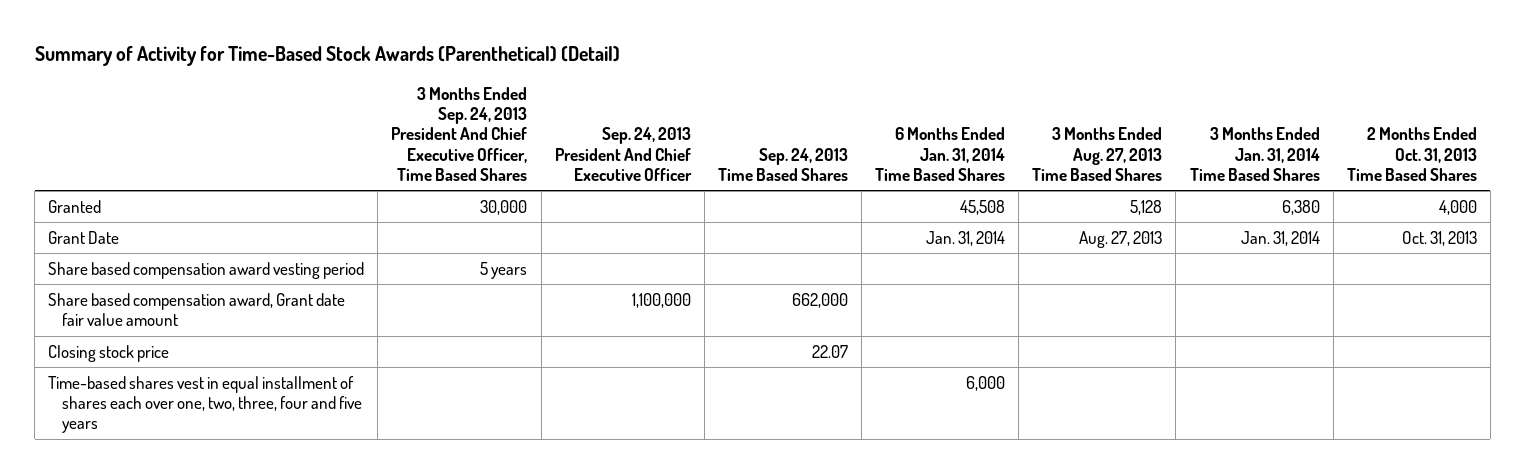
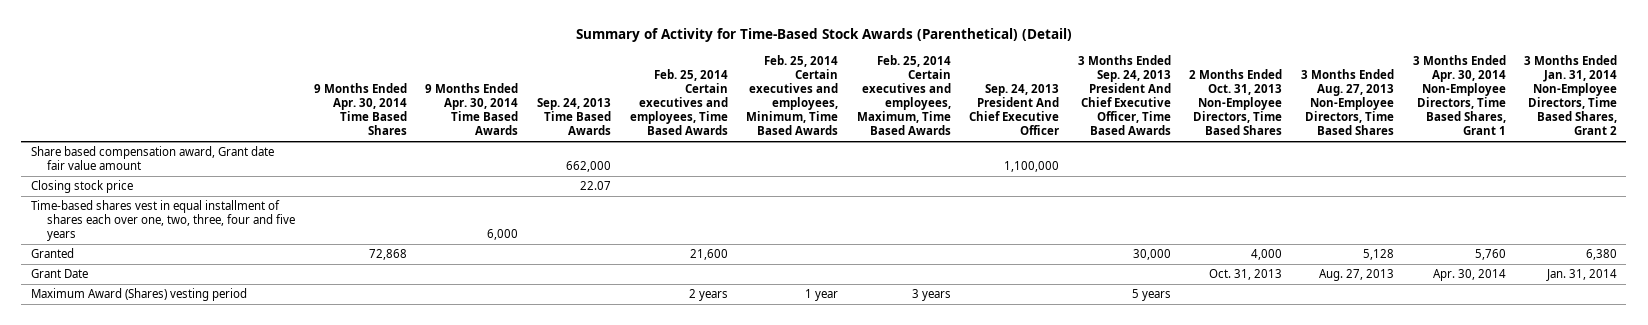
- | 3 Months Ended Sep. 24, 2013 President And Chief Executive Officer, Time Based Shares | Sep. 24, 2013 President And Chief Executive Officer | Sep. 24, 2013 Time Based Shares | 6 Months Ended Jan. 31, 2014 Time Based Shares | 3 Months Ended Aug. 27, 2013 Time Based Shares | 3 Months Ended Jan. 31, 2014 Time Based Shares | 2 Months Ended Oct. 31, 2013 Time Based Shares
+ | 9 Months Ended Apr. 30, 2014 Time Based Shares | 9 Months Ended Apr. 30, 2014 Time Based Awards | Sep. 24, 2013 Time Based Awards | Feb. 25, 2014 Certain executives and employees, Time Based Awards | Feb. 25, 2014 Certain executives and employees, Minimum, Time Based Awards | Feb. 25, 2014 Certain executives and employees, Maximum, Time Based Awards | Sep. 24, 2013 President And Chief Executive Officer | 3 Months Ended Sep. 24, 2013 President And Chief Executive Officer, Time Based Awards | 2 Months Ended Oct. 31, 2013 Non-Employee Directors, Time Based Shares | 3 Months Ended Aug. 27, 2013 Non-Employee Directors, Time Based Shares | 3 Months Ended Apr. 30, 2014 Non-Employee Directors, Time Based Shares, Grant 1 | 3 Months Ended Jan. 31, 2014 Non-Employee Directors, Time Based Shares, Grant 2
- Share based compensation award vesting period | 5 years | | | | | |
moved down: Granted | 72,868 | | | 21,600 | | | | 30,000 | 4,000 | 5,128 | 5,760 | 6,380
moved down: Grant Date | | | | | | | | | Oct. 31, 2013 | Aug. 27, 2013 | Apr. 30, 2014 | Jan. 31, 2014
+ Maximum Award (Shares) vesting period | | | | 2 years | 1 year | 3 years | | 5 years | | | |

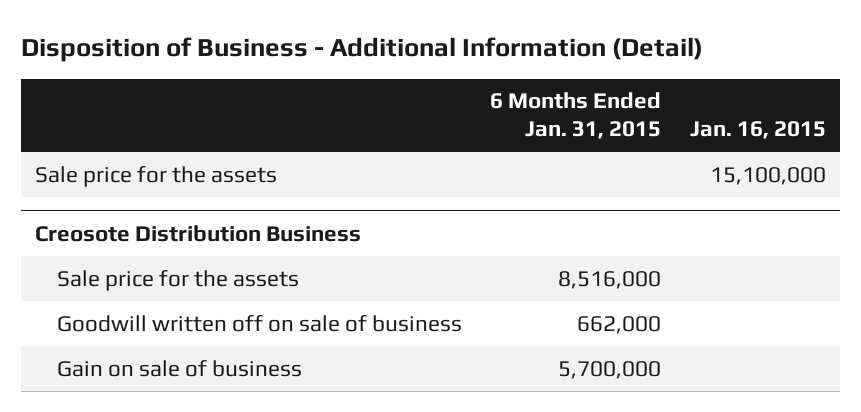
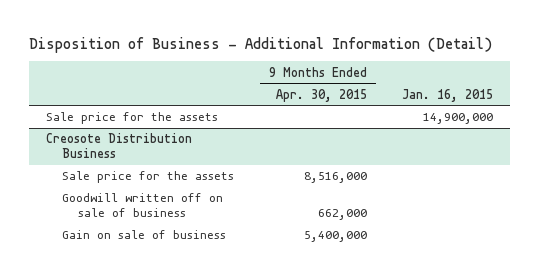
- | 6 Months Ended Jan. 31, 2015 | Jan. 16, 2015
+ | 9 Months Ended Apr. 30, 2015 | Jan. 16, 2015
- Sale price for the assets | | 15,100,000
+ Sale price for the assets | | 14,900,000

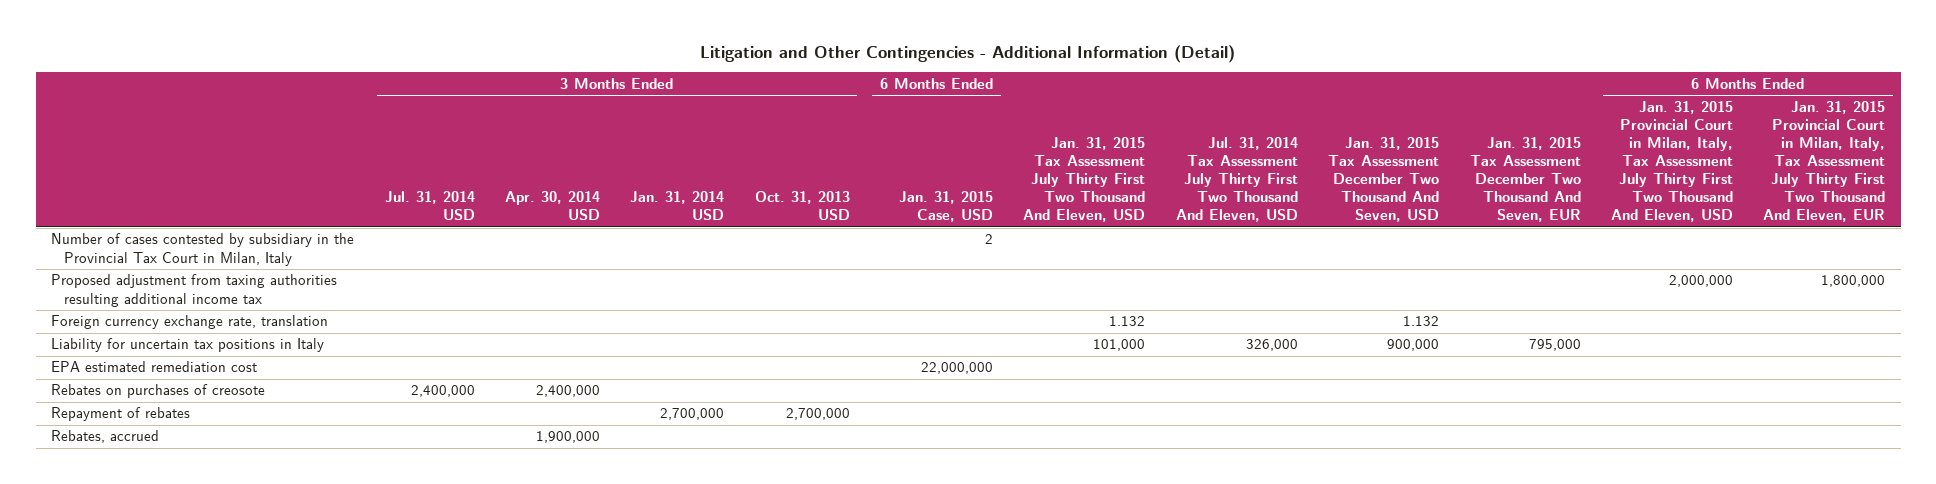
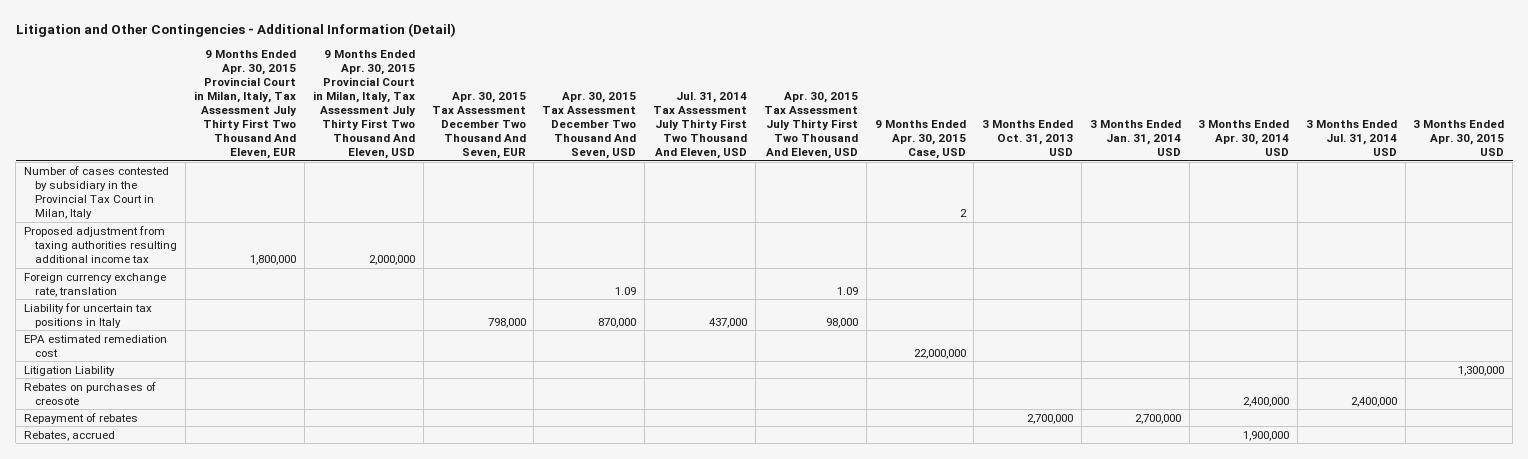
- | 3 Months Ended Jul. 31, 2014 USD | 3 Months Ended Apr. 30, 2014 USD | 3 Months Ended Jan. 31, 2014 USD | 3 Months Ended Oct. 31, 2013 USD | 6 Months Ended Jan. 31, 2015 Case, USD | Jan. 31, 2015 Tax Assessment July Thirty First Two Thousand And Eleven, USD | Jul. 31, 2014 Tax Assessment July Thirty First Two Thousand And Eleven, USD | Jan. 31, 2015 Tax Assessment December Two Thousand And Seven, USD | Jan. 31, 2015 Tax Assessment December Two Thousand And Seven, EUR | 6 Months Ended Jan. 31, 2015 Provincial Court in Milan, Italy, Tax Assessment July Thirty First Two Thousand And Eleven, USD | 6 Months Ended Jan. 31, 2015 Provincial Court in Milan, Italy, Tax Assessment July Thirty First Two Thousand And Eleven, EUR
+ | 9 Months Ended Apr. 30, 2015 Provincial Court in Milan, Italy, Tax Assessment July Thirty First Two Thousand And Eleven, EUR | 9 Months Ended Apr. 30, 2015 Provincial Court in Milan, Italy, Tax Assessment July Thirty First Two Thousand And Eleven, USD | Apr. 30, 2015 Tax Assessment December Two Thousand And Seven, EUR | Apr. 30, 2015 Tax Assessment December Two Thousand And Seven, USD | Jul. 31, 2014 Tax Assessment July Thirty First Two Thousand And Eleven, USD | Apr. 30, 2015 Tax Assessment July Thirty First Two Thousand And Eleven, USD | 9 Months Ended Apr. 30, 2015 Case, USD | 3 Months Ended Oct. 31, 2013 USD | 3 Months Ended Jan. 31, 2014 USD | 3 Months Ended Apr. 30, 2014 USD | 3 Months Ended Jul. 31, 2014 USD | 3 Months Ended Apr. 30, 2015 USD
- Liability for uncertain tax positions in Italy | | | | | | 101,000 | 326,000 | 900,000 | 795,000 | |
+ Liability for uncertain tax positions in Italy | | | 798,000 | 870,000 | 437,000 | 98,000 | | | | | |
+ Litigation Liability | | | | | | | | | | | | 1,300,000

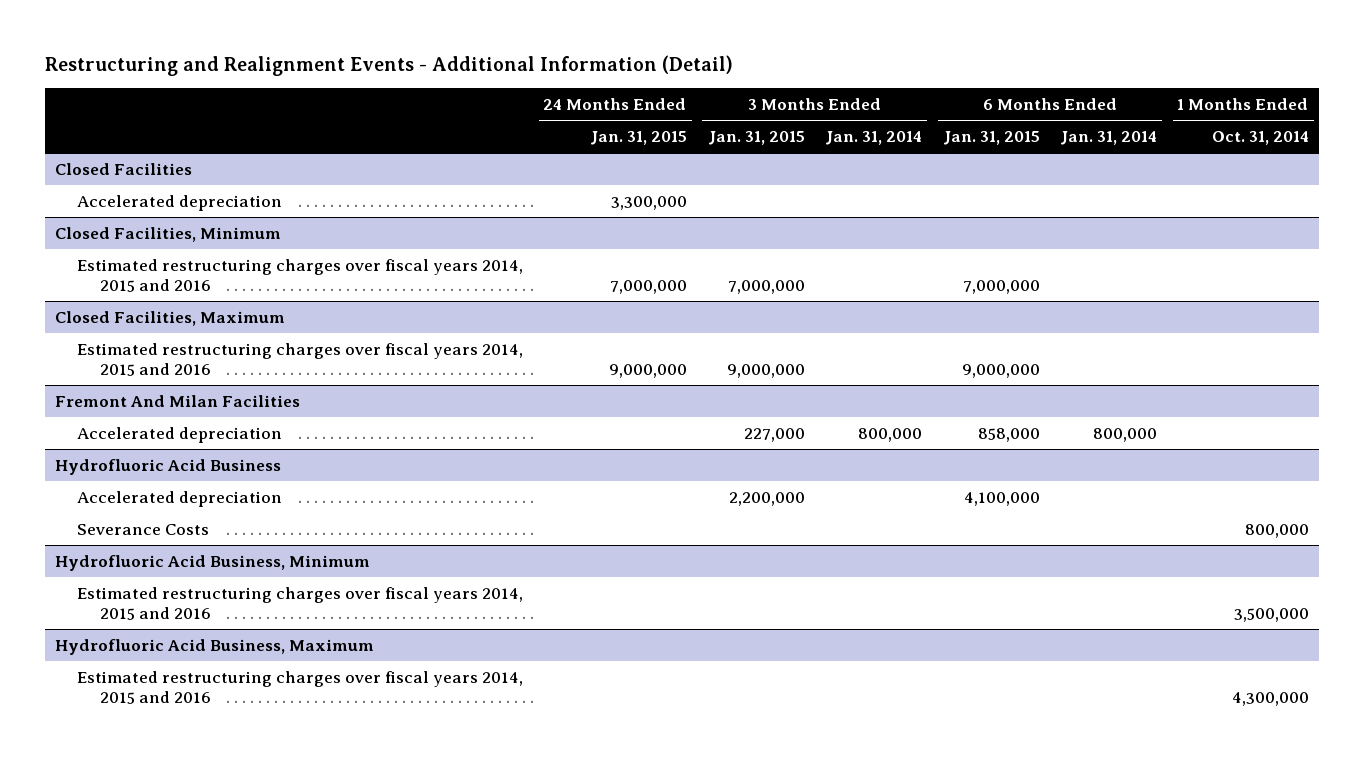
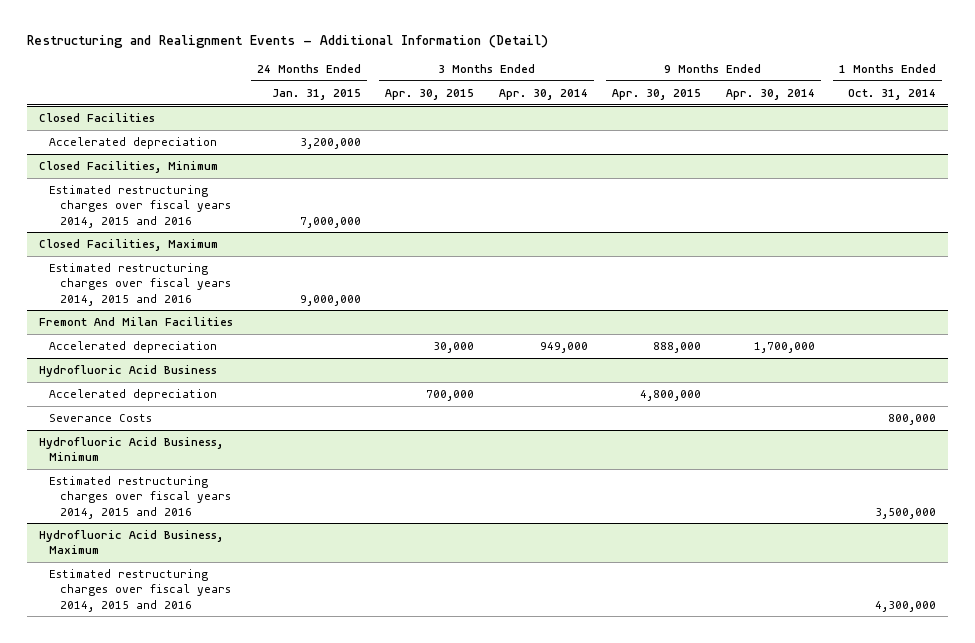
- | 24 Months Ended Jan. 31, 2015 | 3 Months Ended Jan. 31, 2015 | 3 Months Ended Jan. 31, 2014 | 6 Months Ended Jan. 31, 2015 | 6 Months Ended Jan. 31, 2014 | 1 Months Ended Oct. 31, 2014
+ | 24 Months Ended Jan. 31, 2015 | 3 Months Ended Apr. 30, 2015 | 3 Months Ended Apr. 30, 2014 | 9 Months Ended Apr. 30, 2015 | 9 Months Ended Apr. 30, 2014 | 1 Months Ended Oct. 31, 2014
@ Closed Facilities
- Accelerated depreciation | 3,300,000 | | | | |
+ Accelerated depreciation | 3,200,000 | | | | |

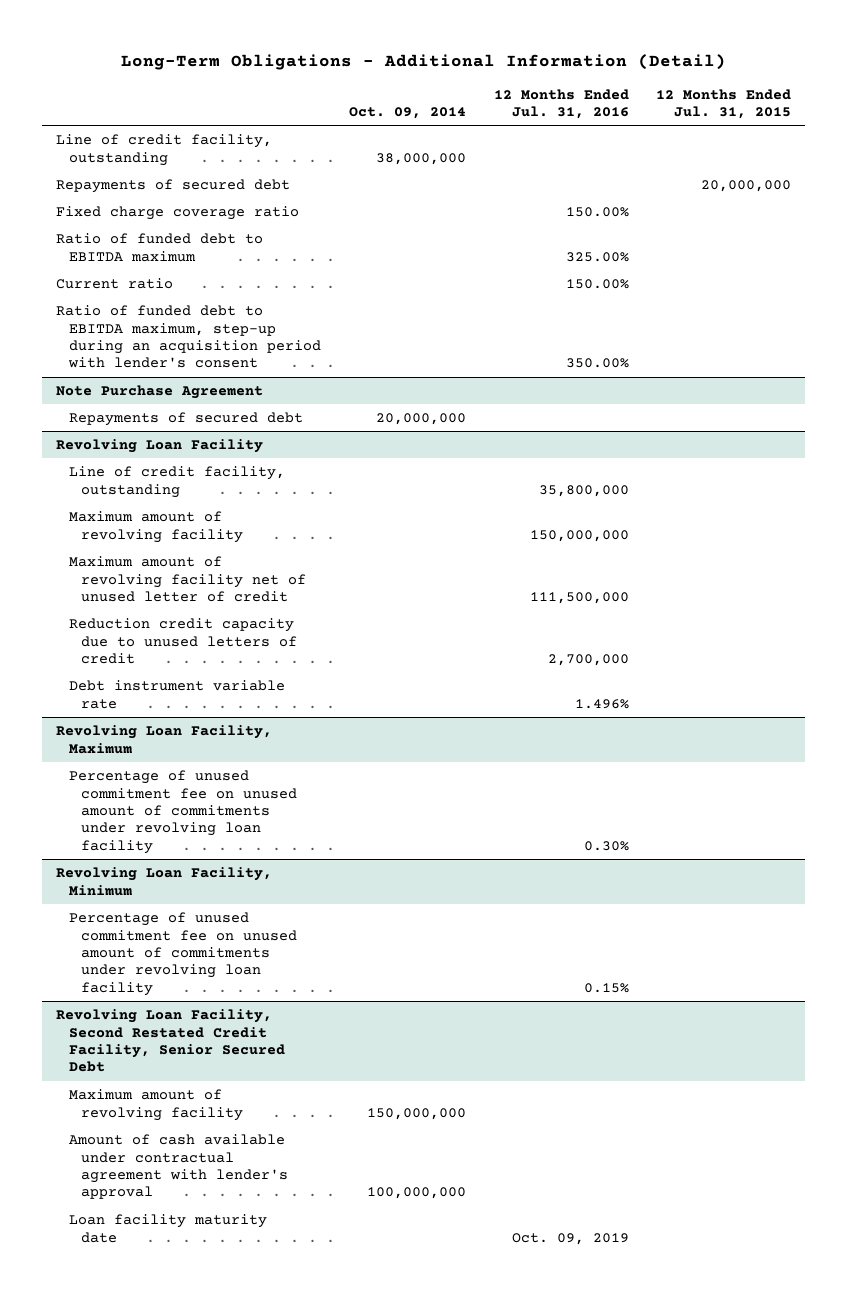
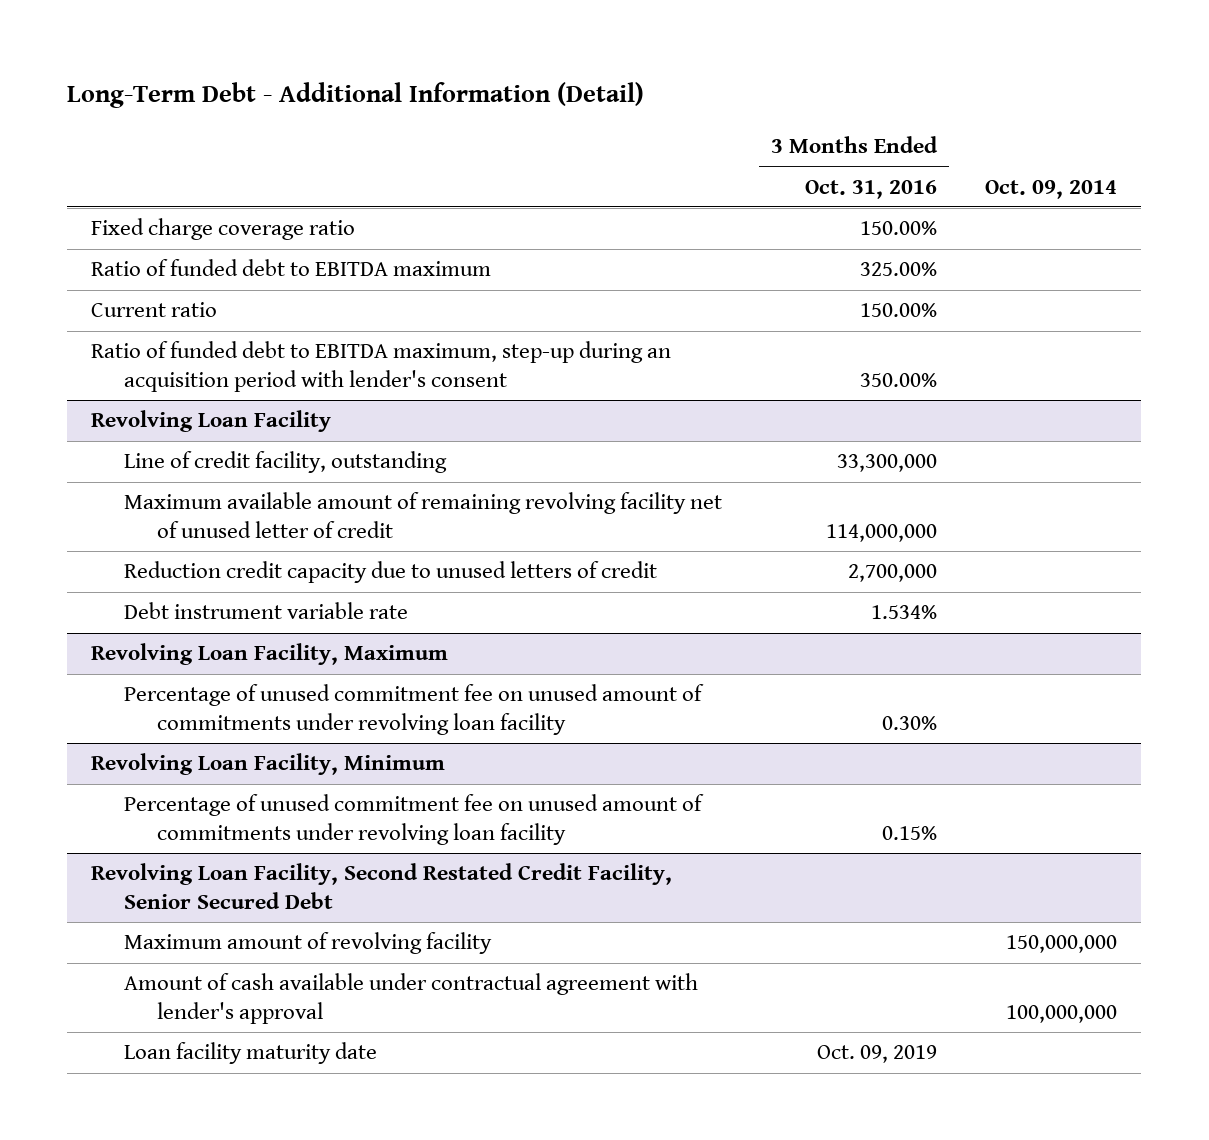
- Long-Term Obligations - Additional Information (Detail)
+ Long-Term Debt - Additional Information (Detail)
- | Oct. 09, 2014 | 12 Months Ended Jul. 31, 2016 | 12 Months Ended Jul. 31, 2015
+ | 3 Months Ended Oct. 31, 2016 | Oct. 09, 2014
- Line of credit facility, outstanding | 38,000,000 | |
- Repayments of secured debt | | | 20,000,000
- Note Purchase Agreement
- Repayments of secured debt | 20,000,000 | |
@ Revolving Loan Facility
- Maximum amount of revolving facility | | 150,000,000 |
- Maximum amount of revolving facility net of unused letter of credit | | 111,500,000 |
+ Maximum available amount of remaining revolving facility net of unused letter of credit | 114,000,000 |

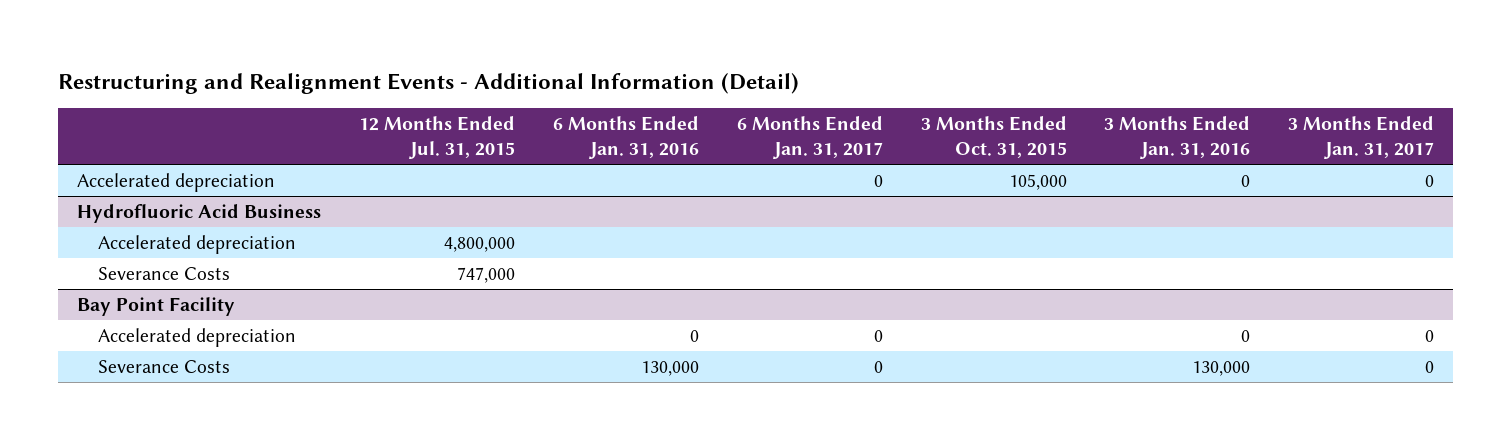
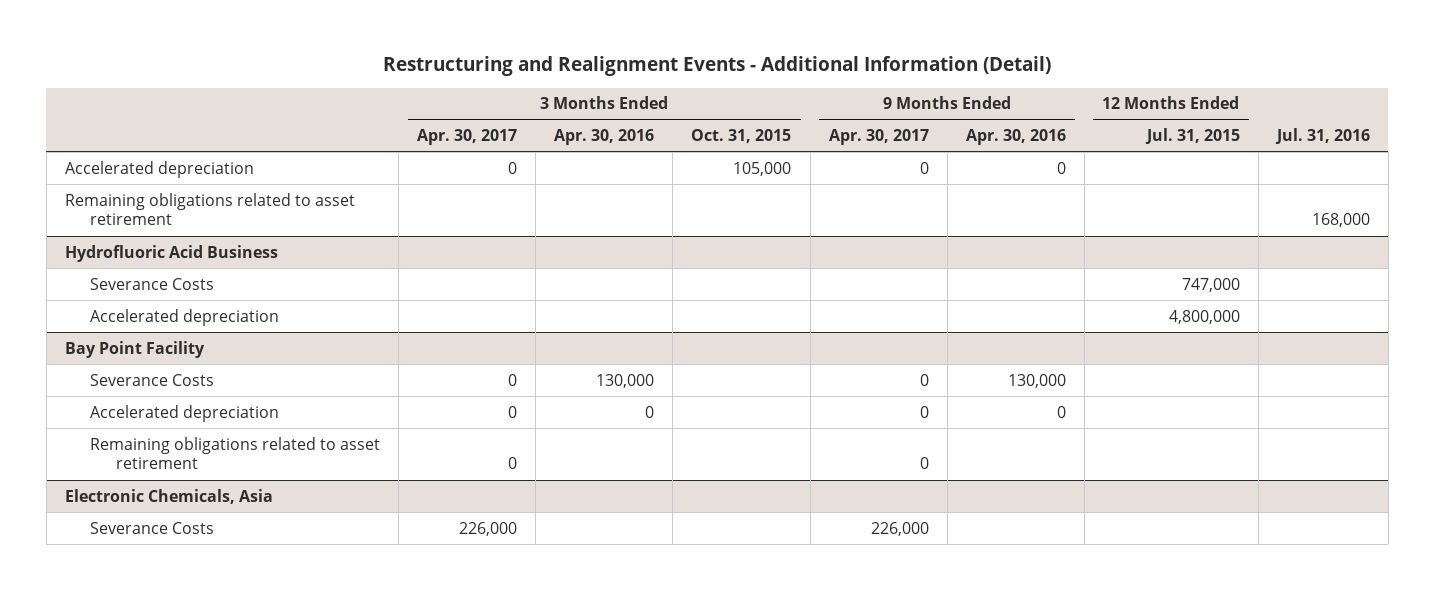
- | 12 Months Ended Jul. 31, 2015 | 6 Months Ended Jan. 31, 2016 | 6 Months Ended Jan. 31, 2017 | 3 Months Ended Oct. 31, 2015 | 3 Months Ended Jan. 31, 2016 | 3 Months Ended Jan. 31, 2017
+ | 3 Months Ended Apr. 30, 2017 | 3 Months Ended Apr. 30, 2016 | 3 Months Ended Oct. 31, 2015 | 9 Months Ended Apr. 30, 2017 | 9 Months Ended Apr. 30, 2016 | 12 Months Ended Jul. 31, 2015 | Jul. 31, 2016
+ Remaining obligations related to asset retirement | | | | | | | 168,000
@ Hydrofluoric Acid Business
moved down: Accelerated depreciation | | | | | | 4,800,000 |
@ Bay Point Facility
moved down: Accelerated depreciation | 0 | 0 | | 0 | 0 | |
+ Remaining obligations related to asset retirement | 0 | | | 0 | | |
+ Electronic Chemicals, Asia
+ Severance Costs | 226,000 | | | 226,000 | | |

